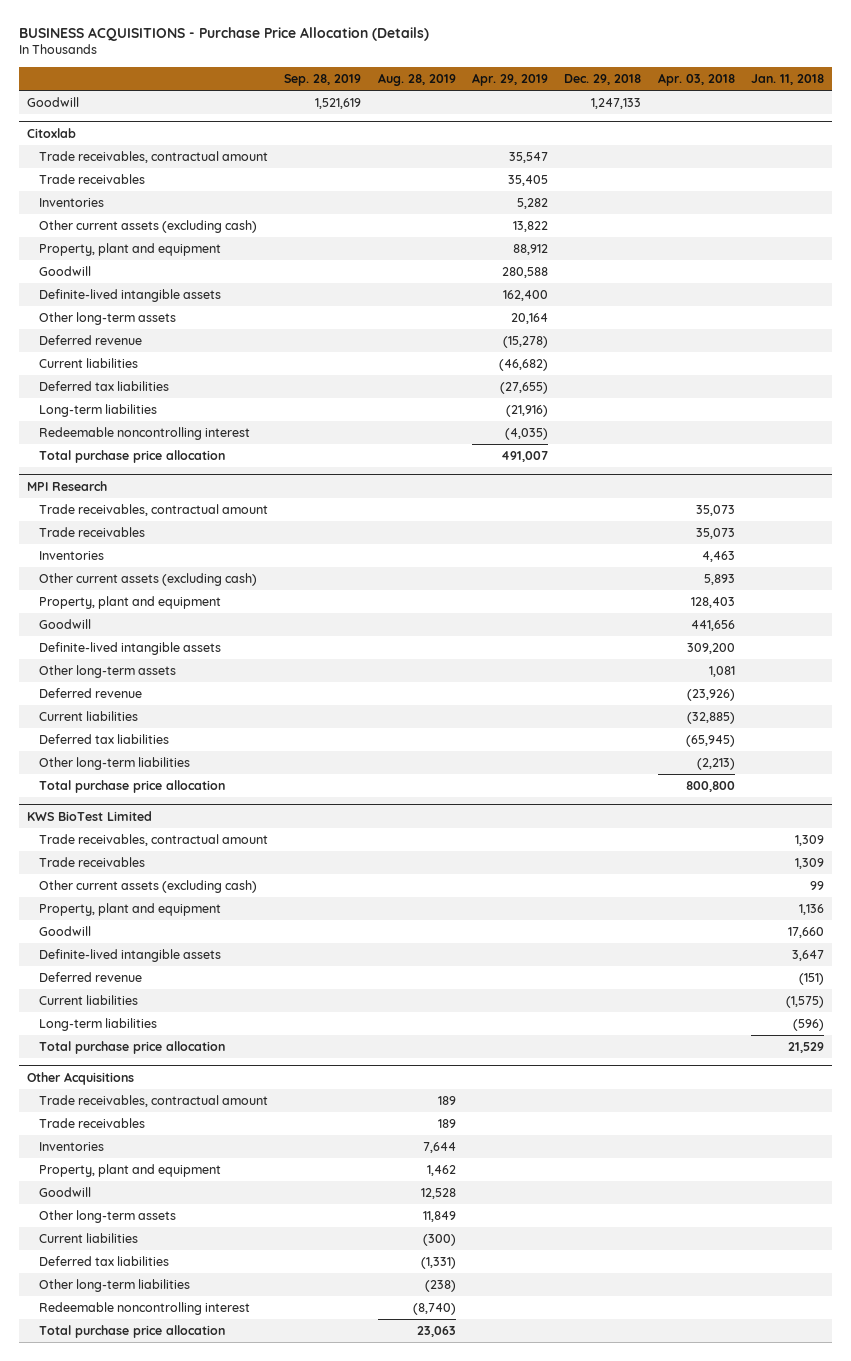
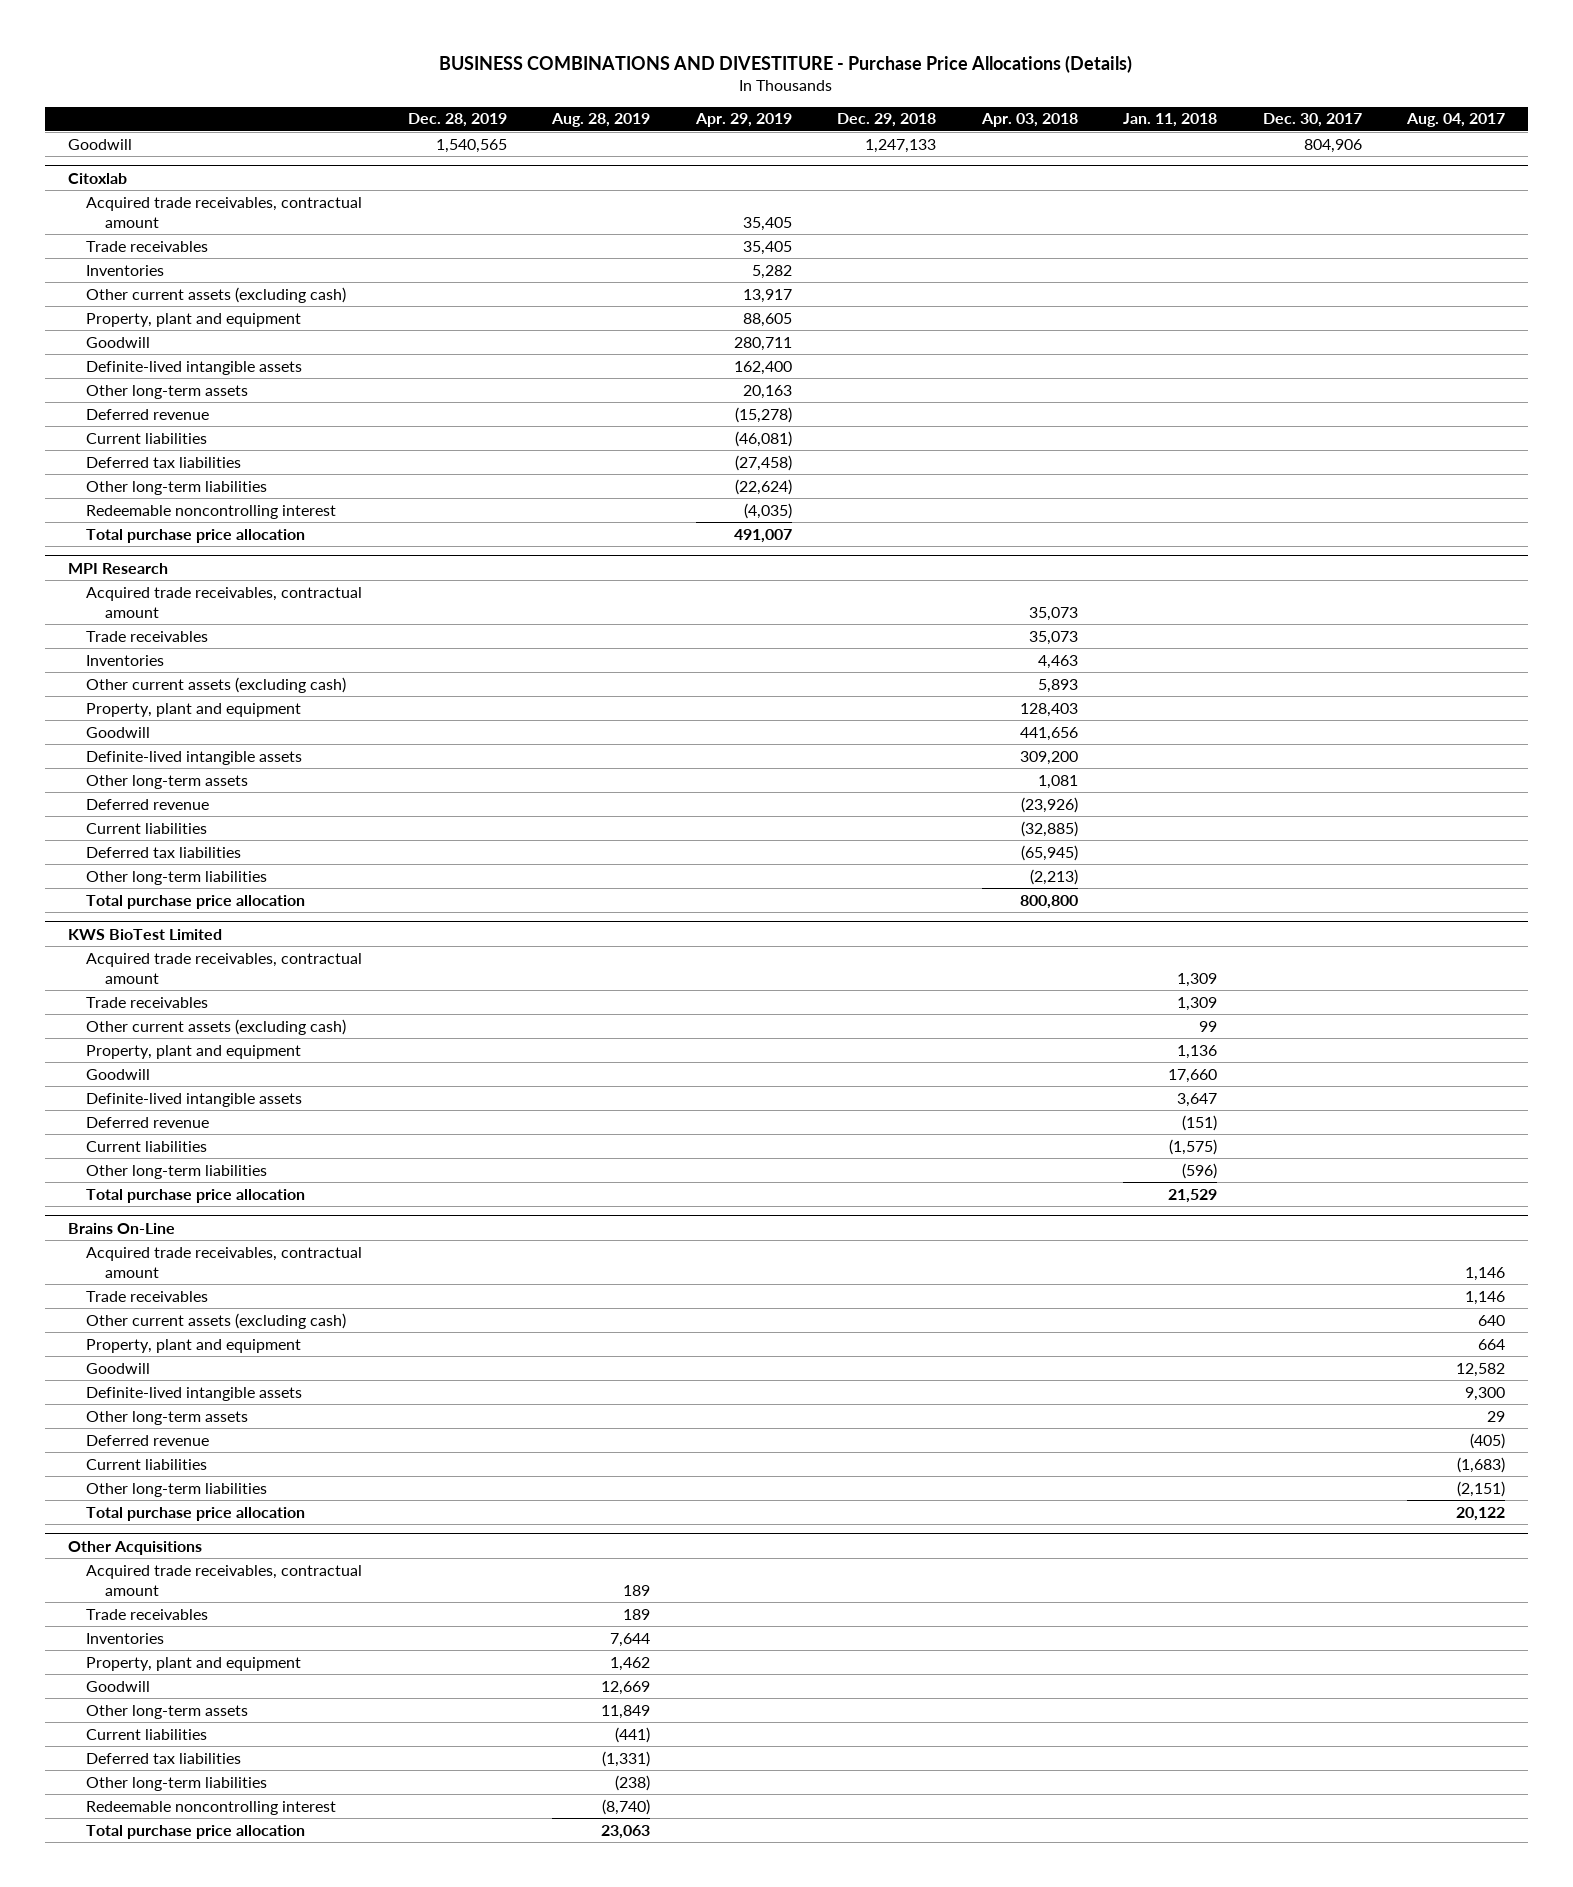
- BUSINESS ACQUISITIONS - Purchase Price Allocation (Details)
+ BUSINESS COMBINATIONS AND DIVESTITURE - Purchase Price Allocations (Details)
- | Sep. 28, 2019 | Aug. 28, 2019 | Apr. 29, 2019 | Dec. 29, 2018 | Apr. 03, 2018 | Jan. 11, 2018
+ | Dec. 28, 2019 | Aug. 28, 2019 | Apr. 29, 2019 | Dec. 29, 2018 | Apr. 03, 2018 | Jan. 11, 2018 | Dec. 30, 2017 | Aug. 04, 2017
@ Citoxlab
- Trade receivables, contractual amount | | | 35,547 | | |
+ Acquired trade receivables, contractual amount | | | 35,405 | | | | |
- Other current assets (excluding cash) | | | 13,822 | | |
- Property, plant and equipment | | | 88,912 | | |
- Goodwill | | | 280,588 | | |
+ Other current assets (excluding cash) | | | 13,917 | | | | |
+ Property, plant and equipment | | | 88,605 | | | | |
+ Goodwill | | | 280,711 | | | | |
- Other long-term assets | | | 20,164 | | |
+ Other long-term assets | | | 20,163 | | | | |
- Current liabilities | | | (46,682) | | |
- Deferred tax liabilities | | | (27,655) | | |
- Long-term liabilities | | | (21,916) | | |
+ Current liabilities | | | (46,081) | | | | |
+ Deferred tax liabilities | | | (27,458) | | | | |
+ Other long-term liabilities | | | (22,624) | | | | |
@ MPI Research
- Trade receivables, contractual amount | | | | | 35,073 |
+ Acquired trade receivables, contractual amount | | | | | 35,073 | | |
@ KWS BioTest Limited
- Trade receivables, contractual amount | | | | | | 1,309
+ Acquired trade receivables, contractual amount | | | | | | 1,309 | |
- Long-term liabilities | | | | | | (596)
+ Other long-term liabilities | | | | | | (596) | |
+ Brains On-Line
+ Acquired trade receivables, contractual amount | | | | | | | | 1,146
+ Trade receivables | | | | | | | | 1,146
+ Other current assets (excluding cash) | | | | | | | | 640
+ Property, plant and equipment | | | | | | | | 664
+ Goodwill | | | | | | | | 12,582
+ Definite-lived intangible assets | | | | | | | | 9,300
+ Other long-term assets | | | | | | | | 29
+ Deferred revenue | | | | | | | | (405)
+ Current liabilities | | | | | | | | (1,683)
+ Other long-term liabilities | | | | | | | | (2,151)
+ Total purchase price allocation | | | | | | | | 20,122
@ Other Acquisitions
- Trade receivables, contractual amount | | 189 | | | |
+ Acquired trade receivables, contractual amount | | 189 | | | | | |
- Goodwill | | 12,528 | | | |
+ Goodwill | | 12,669 | | | | | |
- Current liabilities | | (300) | | | |
+ Current liabilities | | (441) | | | | | |

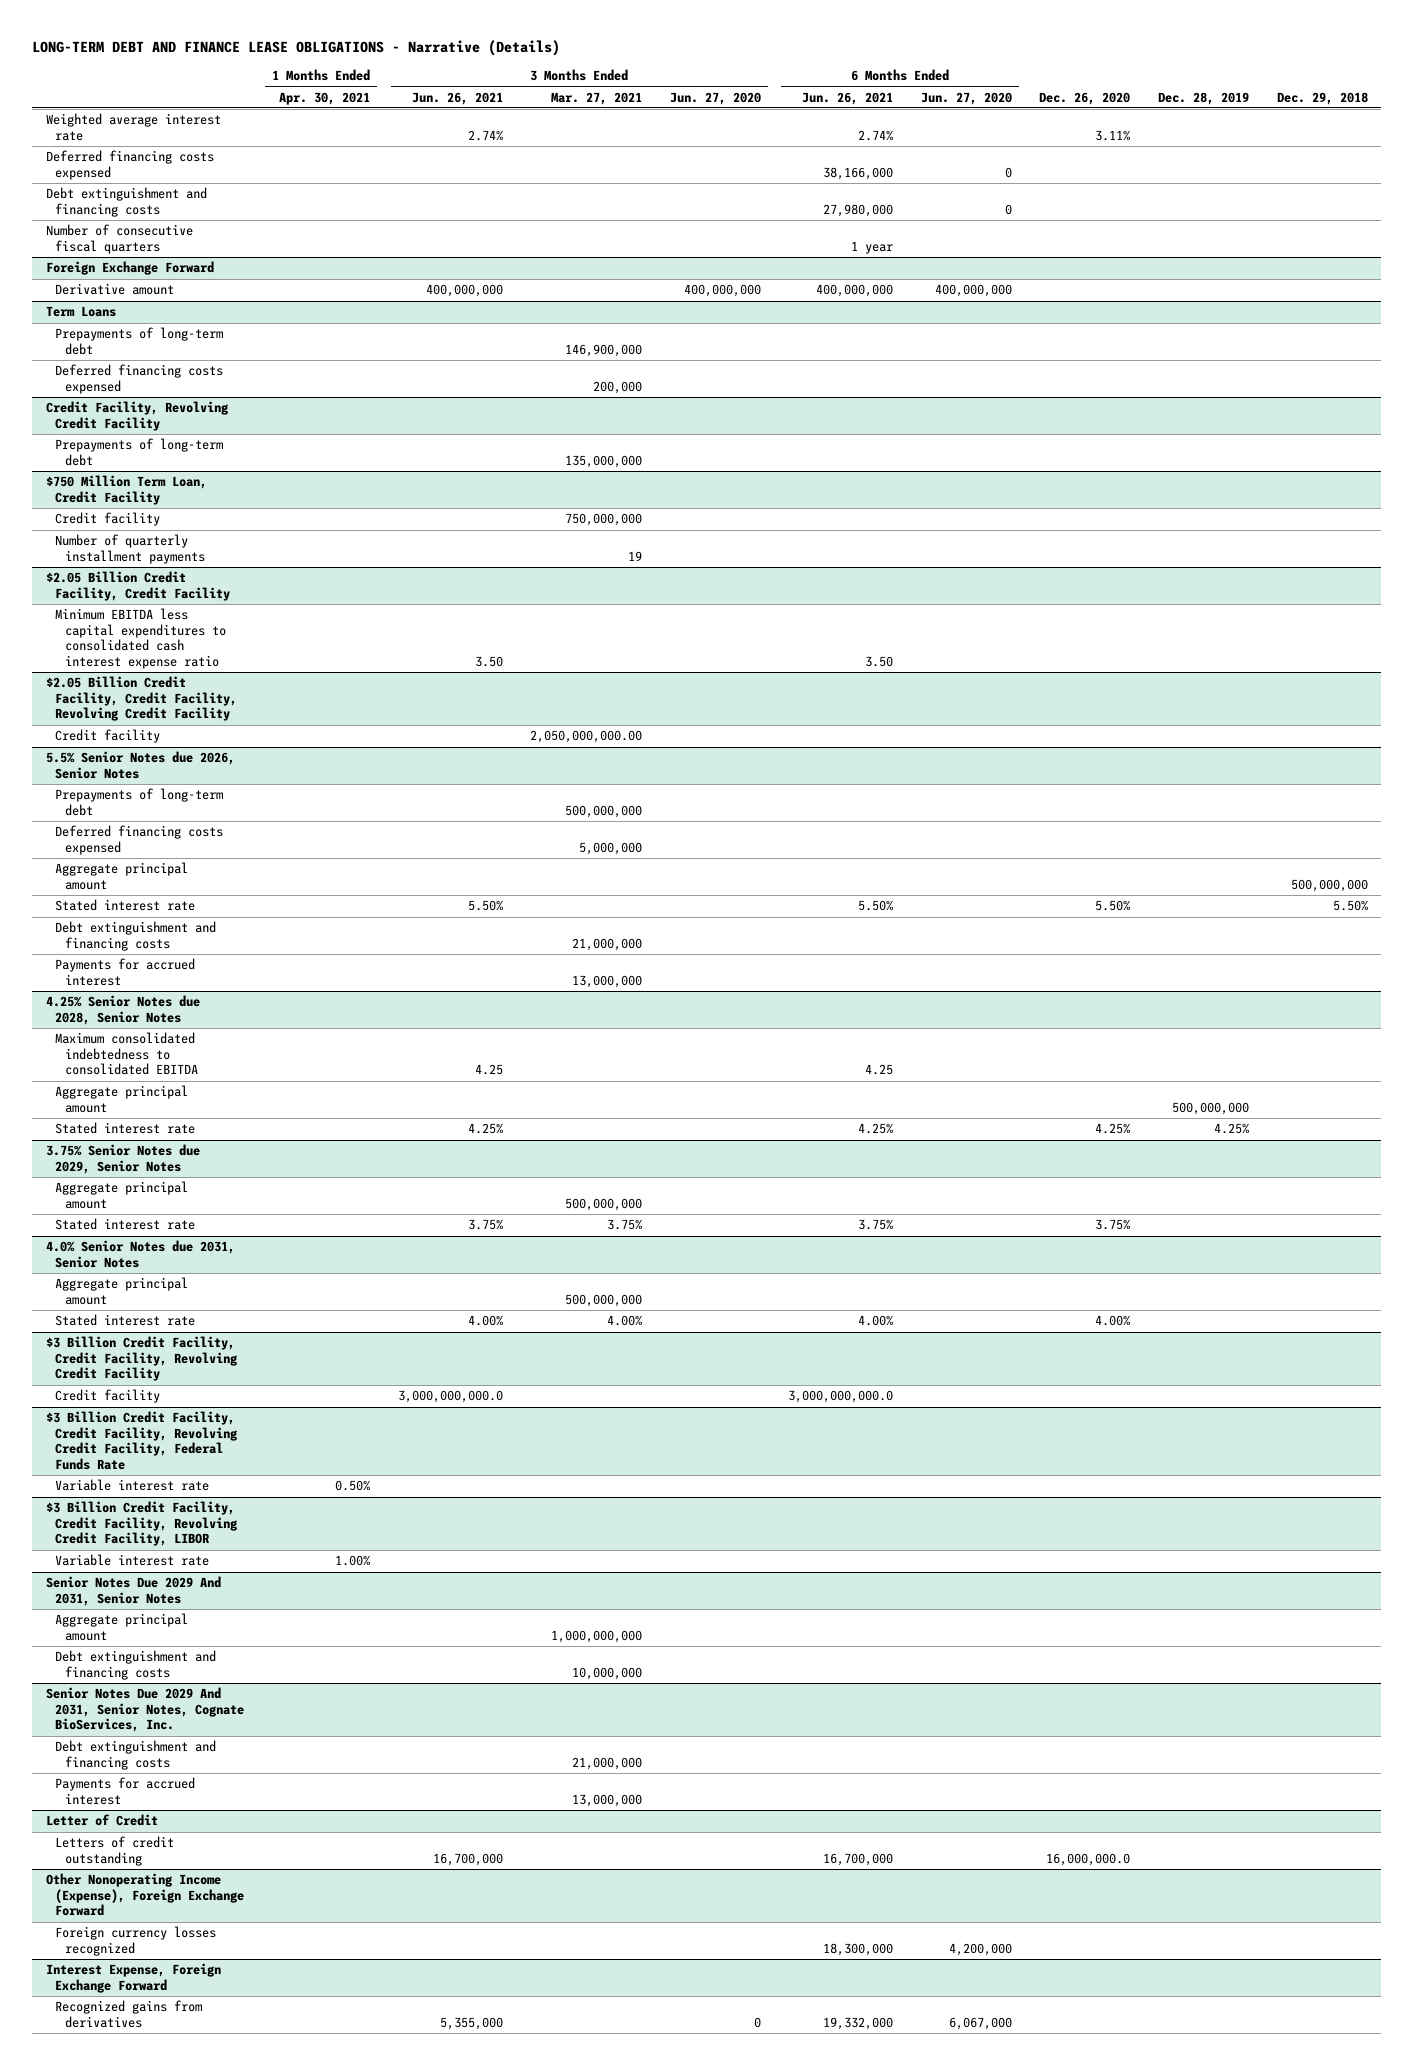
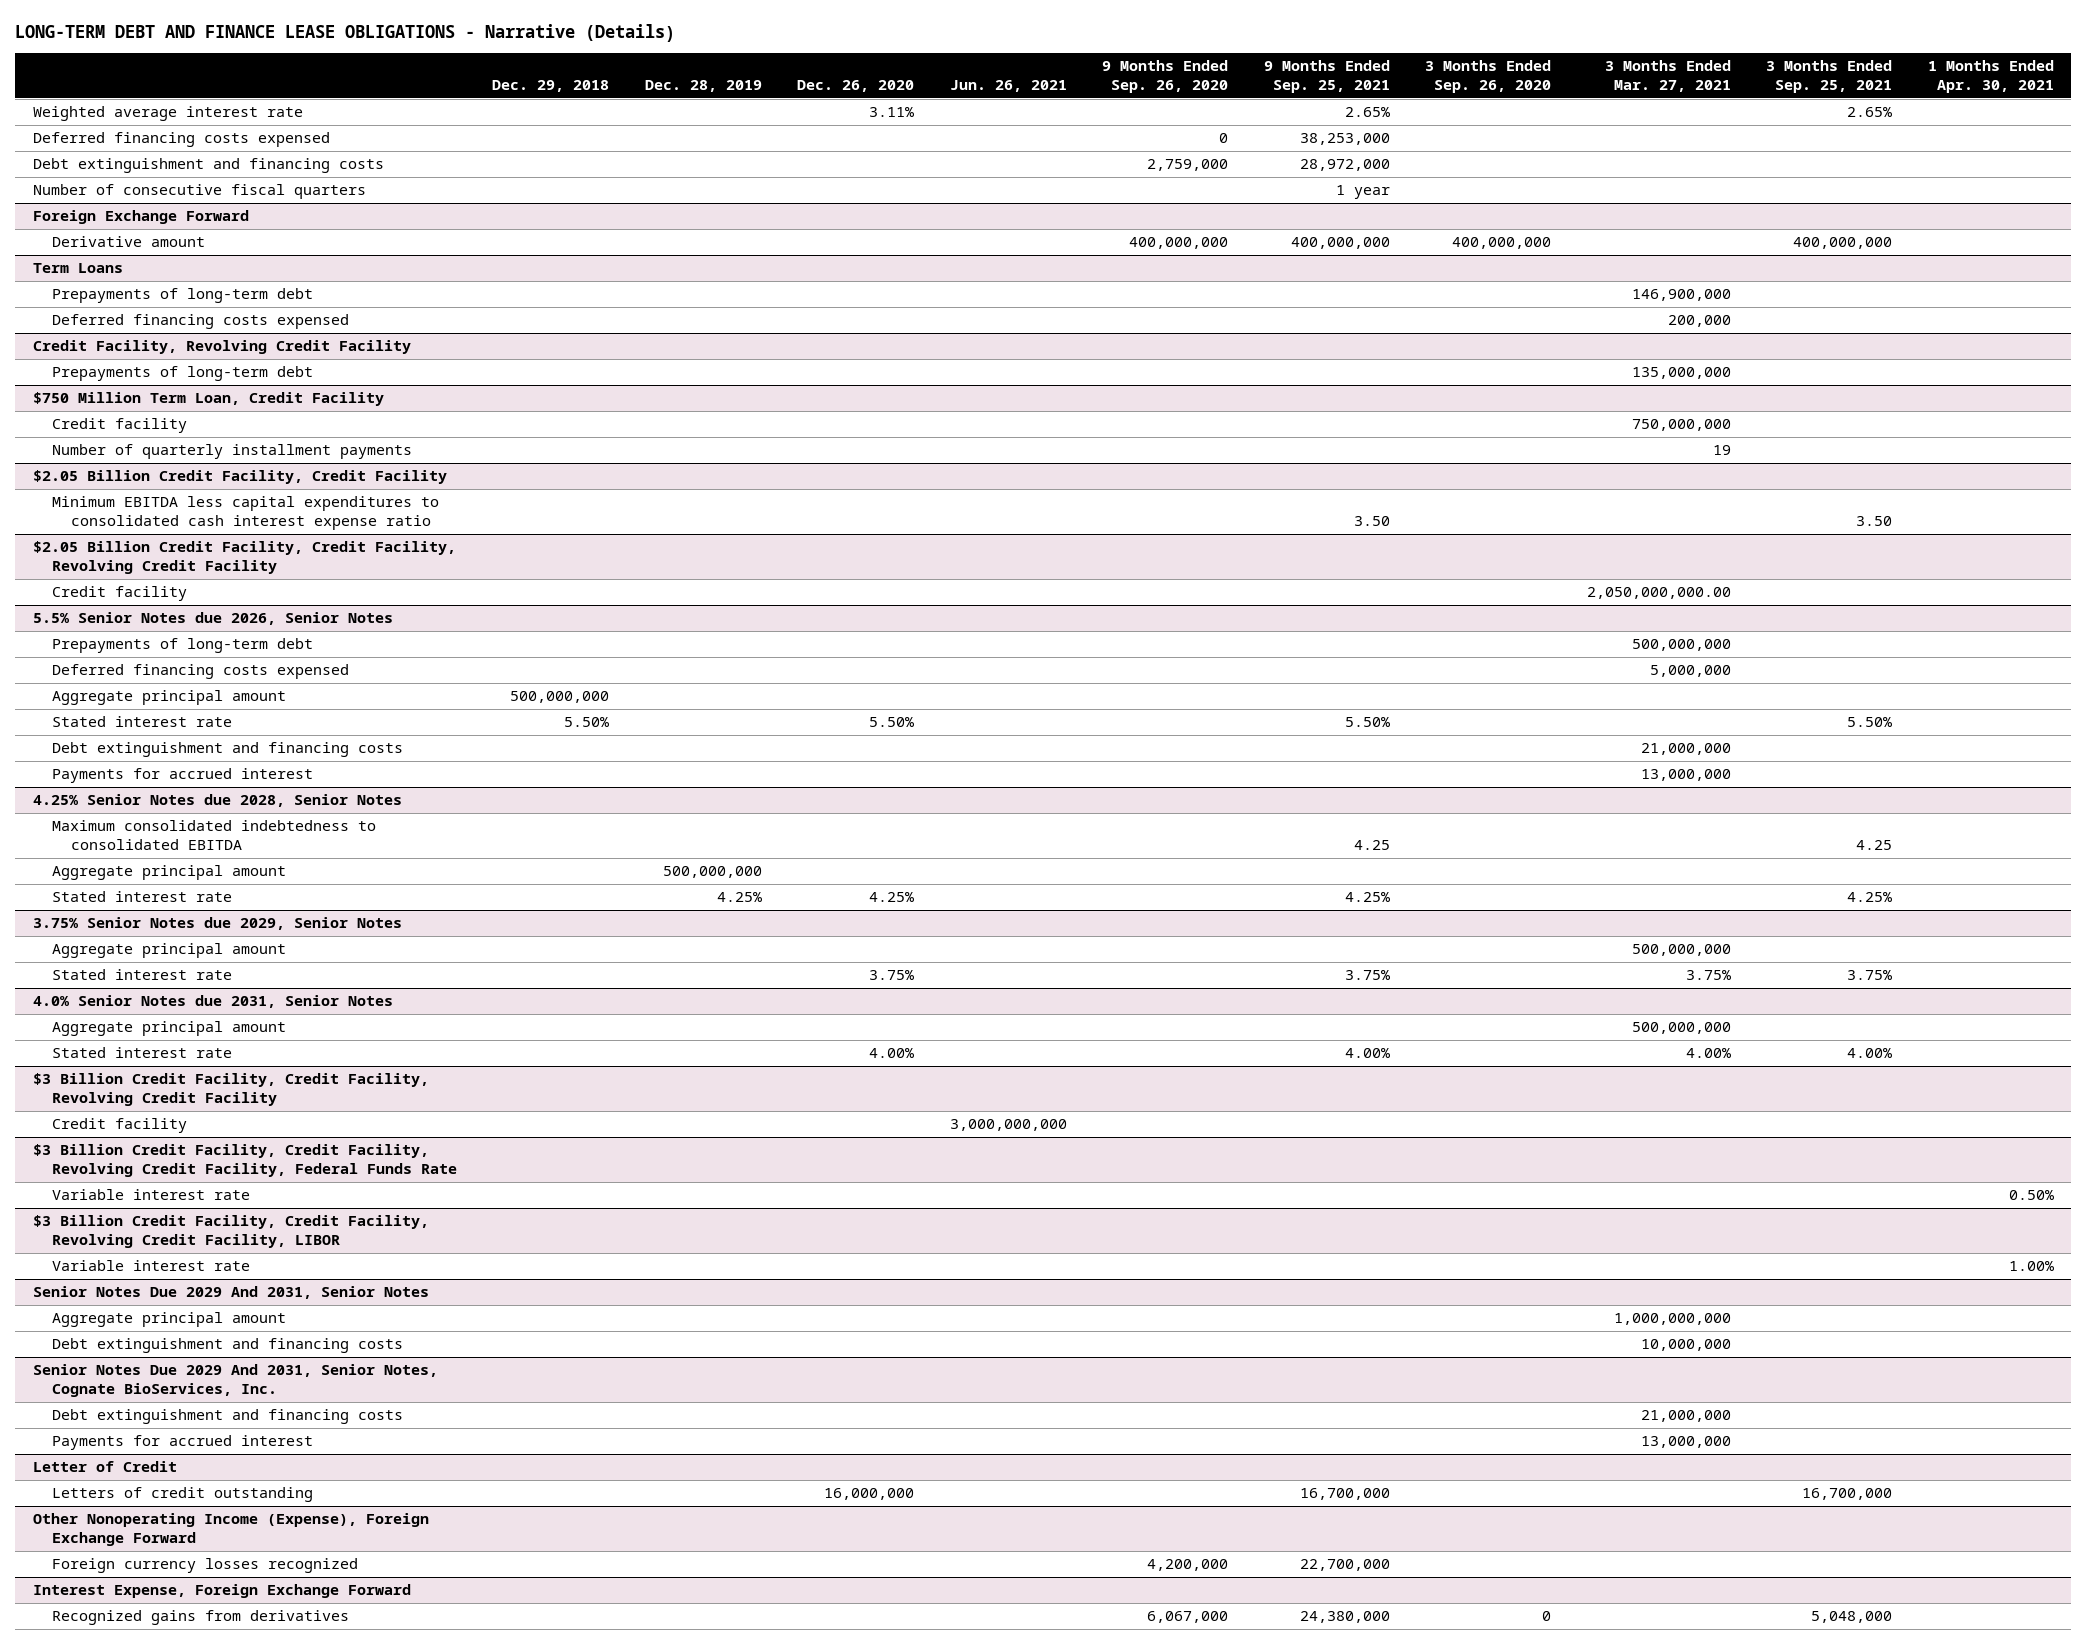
- | 1 Months Ended Apr. 30, 2021 | 3 Months Ended Jun. 26, 2021 | 3 Months Ended Mar. 27, 2021 | 3 Months Ended Jun. 27, 2020 | 6 Months Ended Jun. 26, 2021 | 6 Months Ended Jun. 27, 2020 | Dec. 26, 2020 | Dec. 28, 2019 | Dec. 29, 2018
+ | Dec. 29, 2018 | Dec. 28, 2019 | Dec. 26, 2020 | Jun. 26, 2021 | 9 Months Ended Sep. 26, 2020 | 9 Months Ended Sep. 25, 2021 | 3 Months Ended Sep. 26, 2020 | 3 Months Ended Mar. 27, 2021 | 3 Months Ended Sep. 25, 2021 | 1 Months Ended Apr. 30, 2021
@ Letter of Credit
- Letters of credit outstanding | | 16,700,000 | | | 16,700,000 | | 16,000,000.0 | |
+ Letters of credit outstanding | | | 16,000,000 | | | 16,700,000 | | | 16,700,000 |

